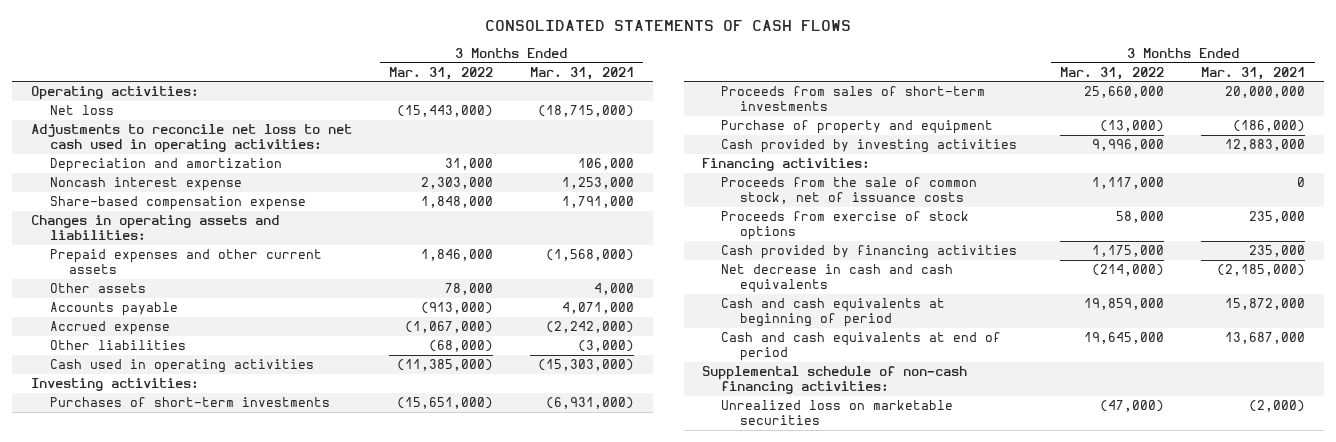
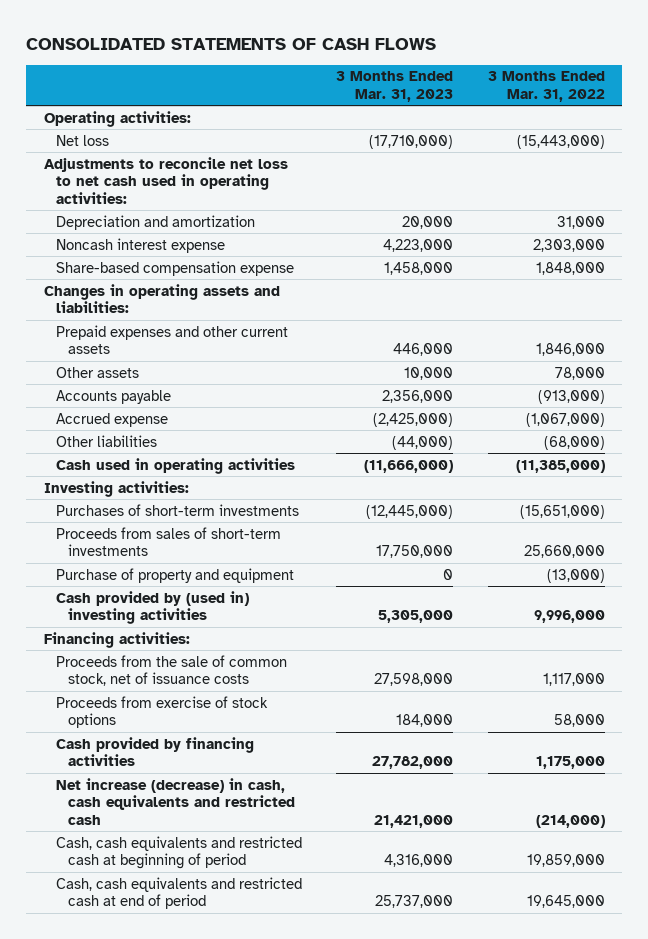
- | 3 Months Ended Mar. 31, 2022 | 3 Months Ended Mar. 31, 2021
+ | 3 Months Ended Mar. 31, 2023 | 3 Months Ended Mar. 31, 2022
- Cash provided by investing activities | 9,996,000 | 12,883,000
+ Cash provided by (used in) investing activities | 5,305,000 | 9,996,000
- Net decrease in cash and cash equivalents | (214,000) | (2,185,000)
- Cash and cash equivalents at beginning of period | 19,859,000 | 15,872,000
- Cash and cash equivalents at end of period | 19,645,000 | 13,687,000
- Supplemental schedule of non-cash financing activities:
- Unrealized loss on marketable securities | (47,000) | (2,000)
+ Net increase (decrease) in cash, cash equivalents and restricted cash | 21,421,000 | (214,000)
+ Cash, cash equivalents and restricted cash at beginning of period | 4,316,000 | 19,859,000
+ Cash, cash equivalents and restricted cash at end of period | 25,737,000 | 19,645,000

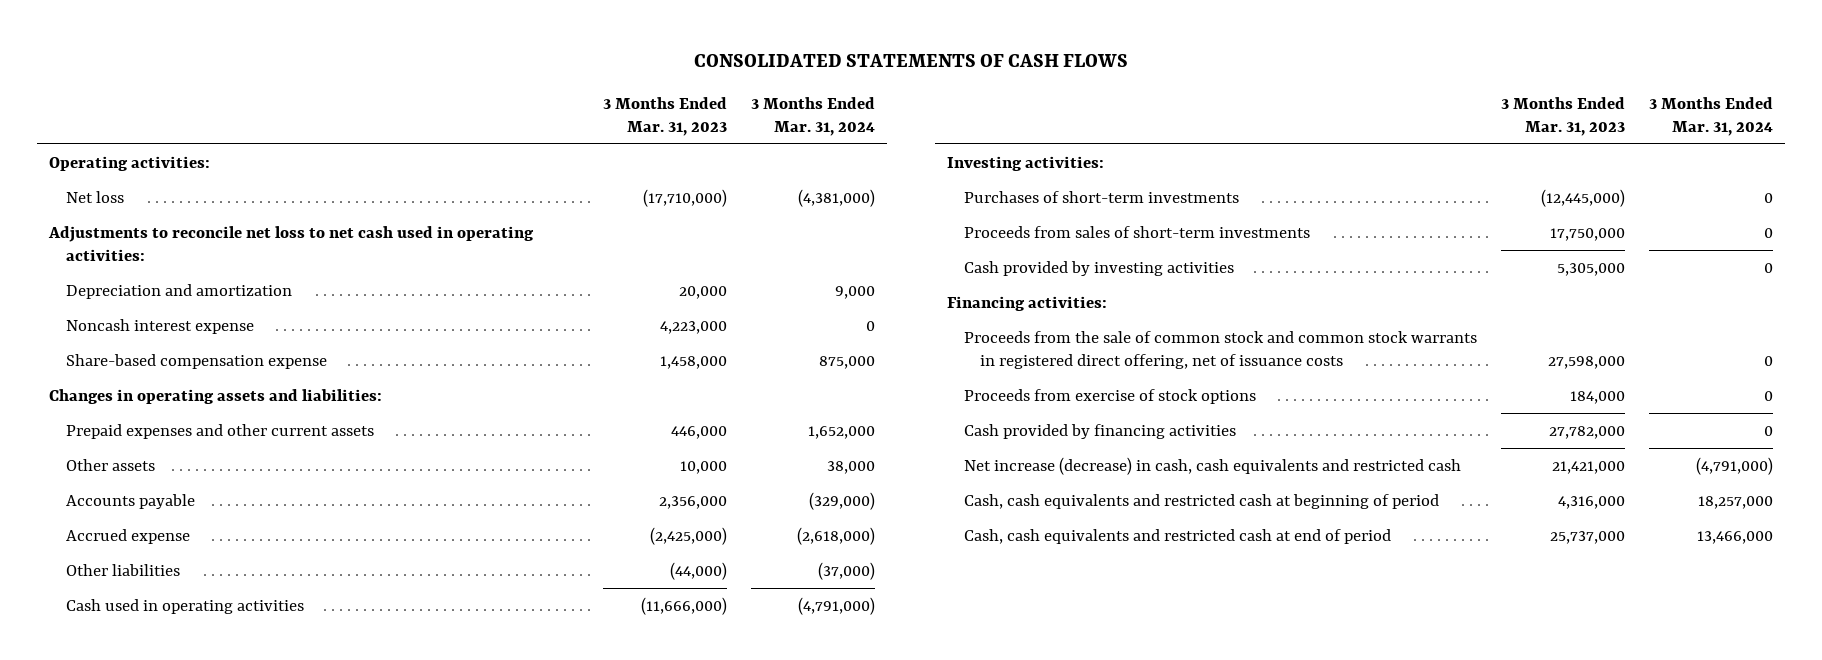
- | 3 Months Ended Mar. 31, 2023 | 3 Months Ended Mar. 31, 2022
+ | 3 Months Ended Mar. 31, 2023 | 3 Months Ended Mar. 31, 2024
- Purchase of property and equipment | 0 | (13,000)
- Cash provided by (used in) investing activities | 5,305,000 | 9,996,000
+ Cash provided by investing activities | 5,305,000 | 0
- Proceeds from the sale of common stock, net of issuance costs | 27,598,000 | 1,117,000
+ Proceeds from the sale of common stock and common stock warrants in registered direct offering, net of issuance costs | 27,598,000 | 0

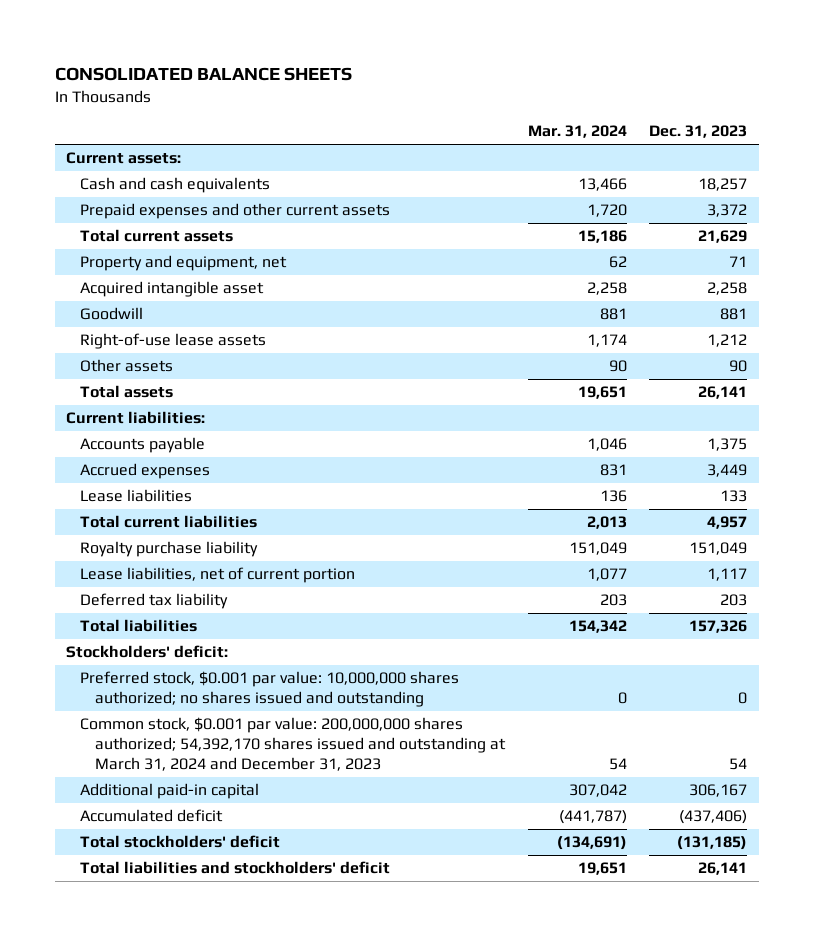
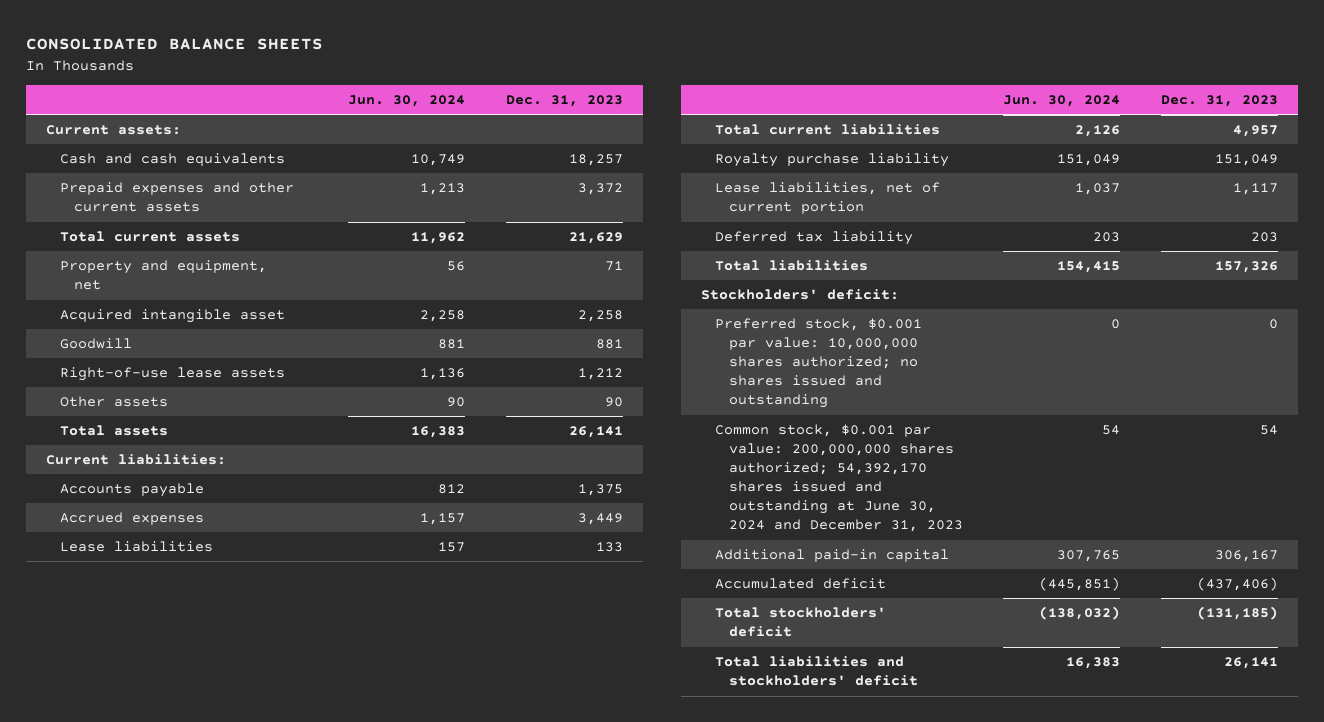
- | Mar. 31, 2024 | Dec. 31, 2023
+ | Jun. 30, 2024 | Dec. 31, 2023
- Common stock, $0.001 par value: 200,000,000 shares authorized; 54,392,170 shares issued and outstanding at March 31, 2024 and December 31, 2023 | 54 | 54
+ Common stock, $0.001 par value: 200,000,000 shares authorized; 54,392,170 shares issued and outstanding at June 30, 2024 and December 31, 2023 | 54 | 54

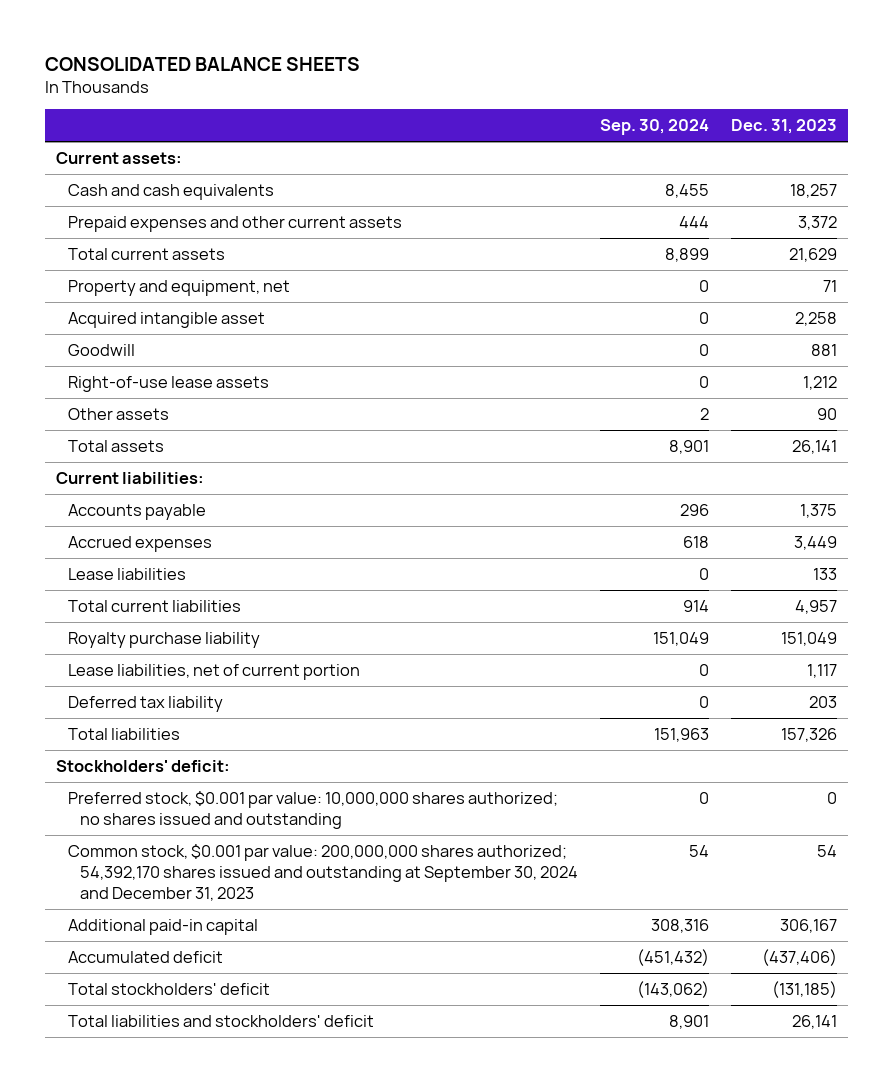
- | Jun. 30, 2024 | Dec. 31, 2023
+ | Sep. 30, 2024 | Dec. 31, 2023
- Common stock, $0.001 par value: 200,000,000 shares authorized; 54,392,170 shares issued and outstanding at June 30, 2024 and December 31, 2023 | 54 | 54
+ Common stock, $0.001 par value: 200,000,000 shares authorized; 54,392,170 shares issued and outstanding at September 30, 2024 and December 31, 2023 | 54 | 54

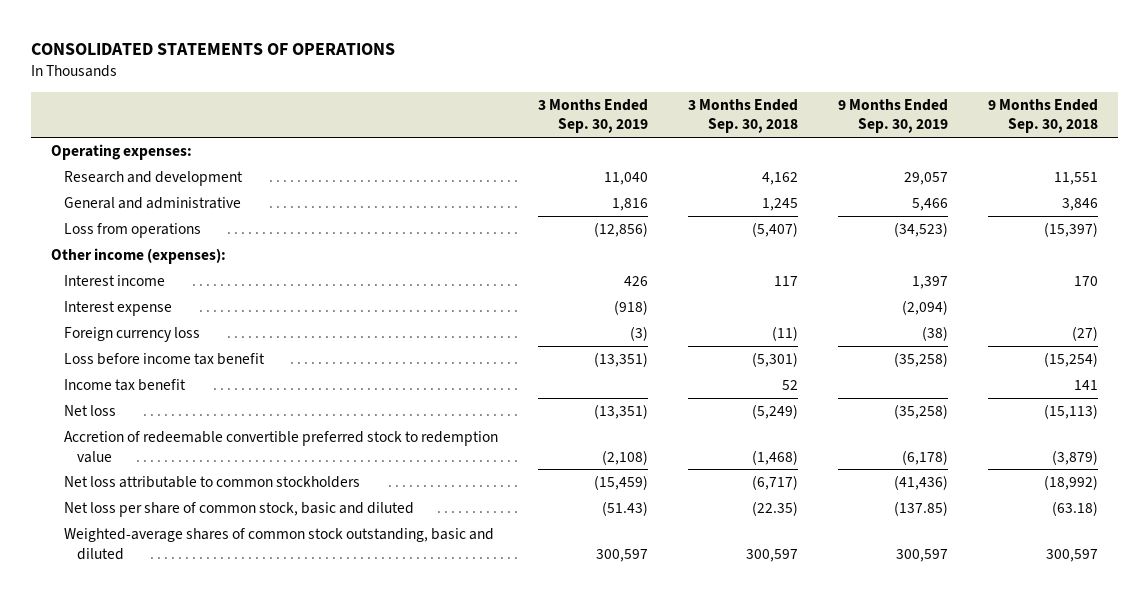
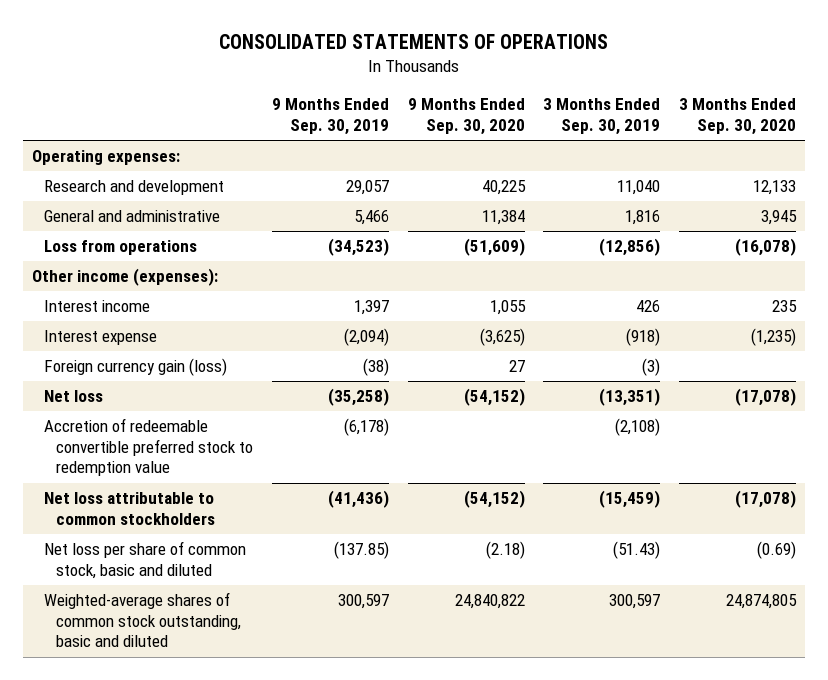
- | 3 Months Ended Sep. 30, 2019 | 3 Months Ended Sep. 30, 2018 | 9 Months Ended Sep. 30, 2019 | 9 Months Ended Sep. 30, 2018
+ | 9 Months Ended Sep. 30, 2019 | 9 Months Ended Sep. 30, 2020 | 3 Months Ended Sep. 30, 2019 | 3 Months Ended Sep. 30, 2020
- Foreign currency loss | (3) | (11) | (38) | (27)
- Loss before income tax benefit | (13,351) | (5,301) | (35,258) | (15,254)
- Income tax benefit | | 52 | | 141
+ Foreign currency gain (loss) | (38) | 27 | (3) |

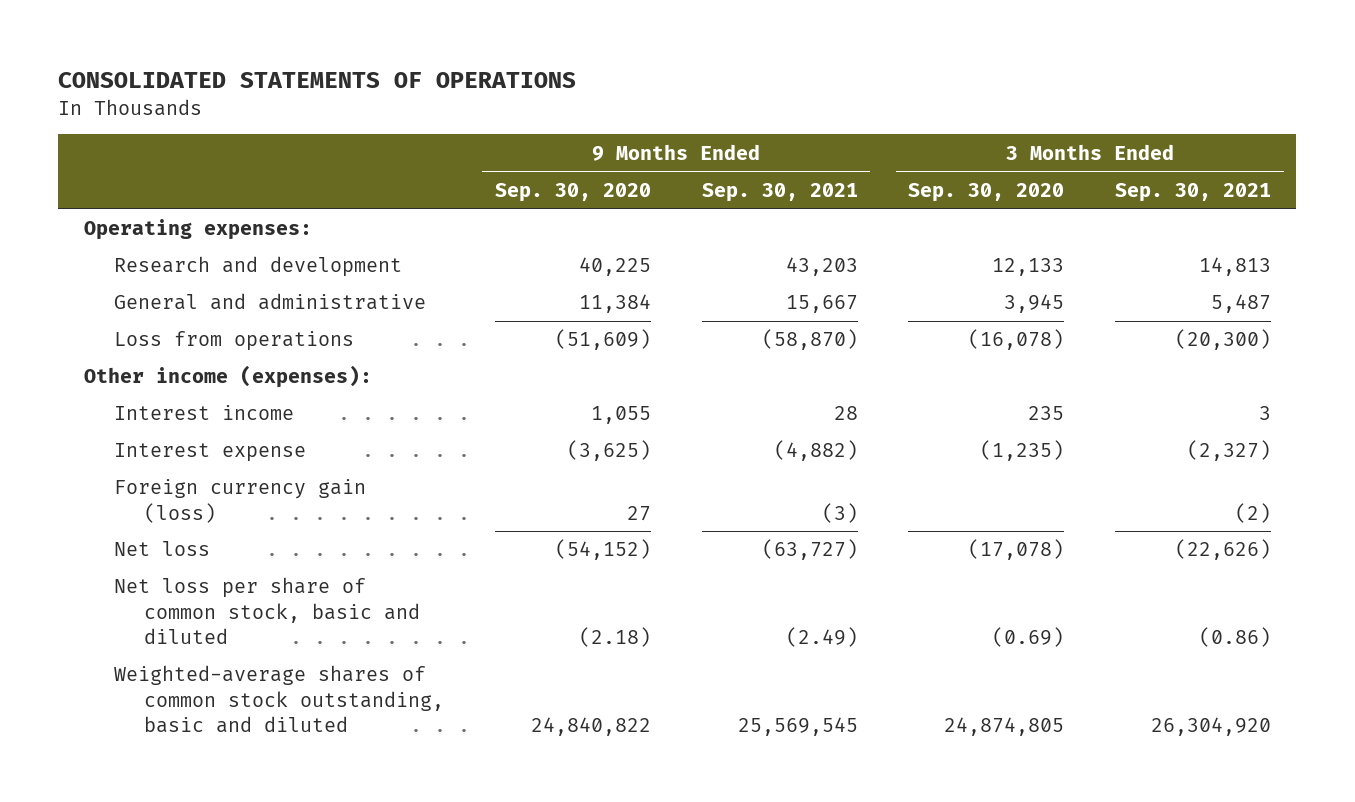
- | 9 Months Ended Sep. 30, 2019 | 9 Months Ended Sep. 30, 2020 | 3 Months Ended Sep. 30, 2019 | 3 Months Ended Sep. 30, 2020
+ | 9 Months Ended Sep. 30, 2020 | 9 Months Ended Sep. 30, 2021 | 3 Months Ended Sep. 30, 2020 | 3 Months Ended Sep. 30, 2021
- Accretion of redeemable convertible preferred stock to redemption value | (6,178) | | (2,108) |
- Net loss attributable to common stockholders | (41,436) | (54,152) | (15,459) | (17,078)

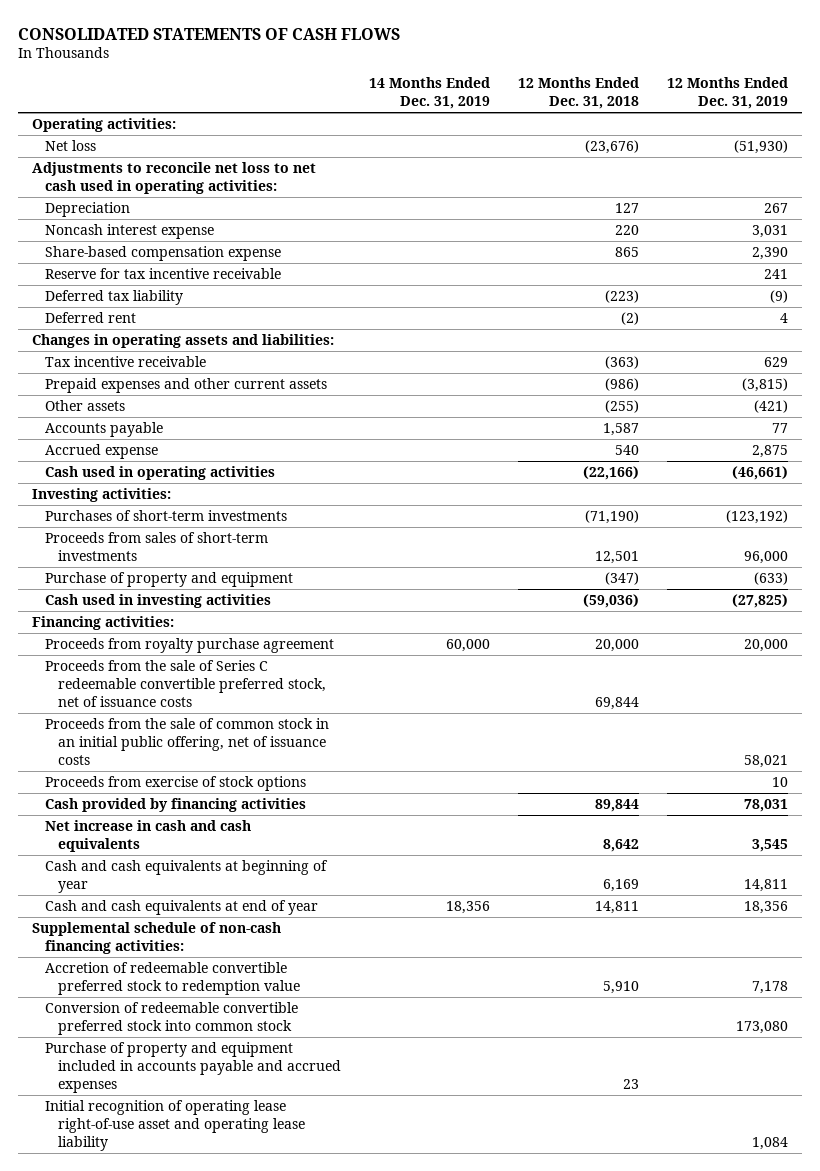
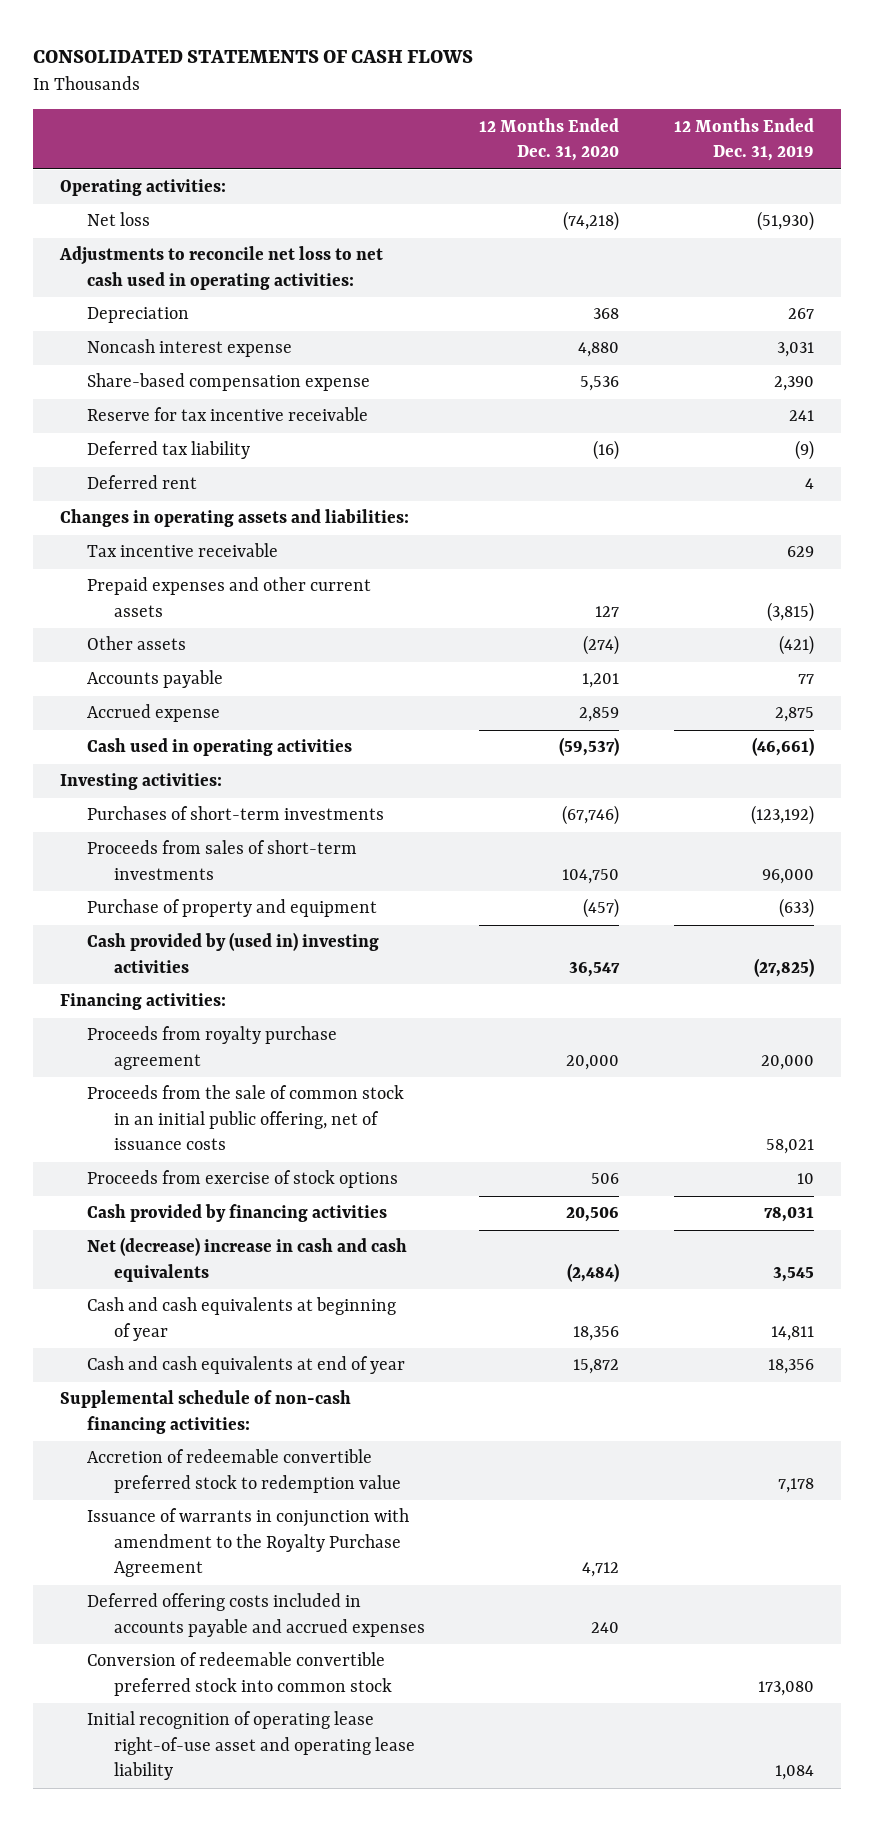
- | 14 Months Ended Dec. 31, 2019 | 12 Months Ended Dec. 31, 2018 | 12 Months Ended Dec. 31, 2019
+ | 12 Months Ended Dec. 31, 2020 | 12 Months Ended Dec. 31, 2019
- Cash used in investing activities | | (59,036) | (27,825)
+ Cash provided by (used in) investing activities | 36,547 | (27,825)
- Proceeds from the sale of Series C redeemable convertible preferred stock, net of issuance costs | | 69,844 |
- Net increase in cash and cash equivalents | | 8,642 | 3,545
+ Net (decrease) increase in cash and cash equivalents | (2,484) | 3,545
+ Issuance of warrants in conjunction with amendment to the Royalty Purchase Agreement | 4,712 |
+ Deferred offering costs included in accounts payable and accrued expenses | 240 |
- Purchase of property and equipment included in accounts payable and accrued expenses | | 23 |

